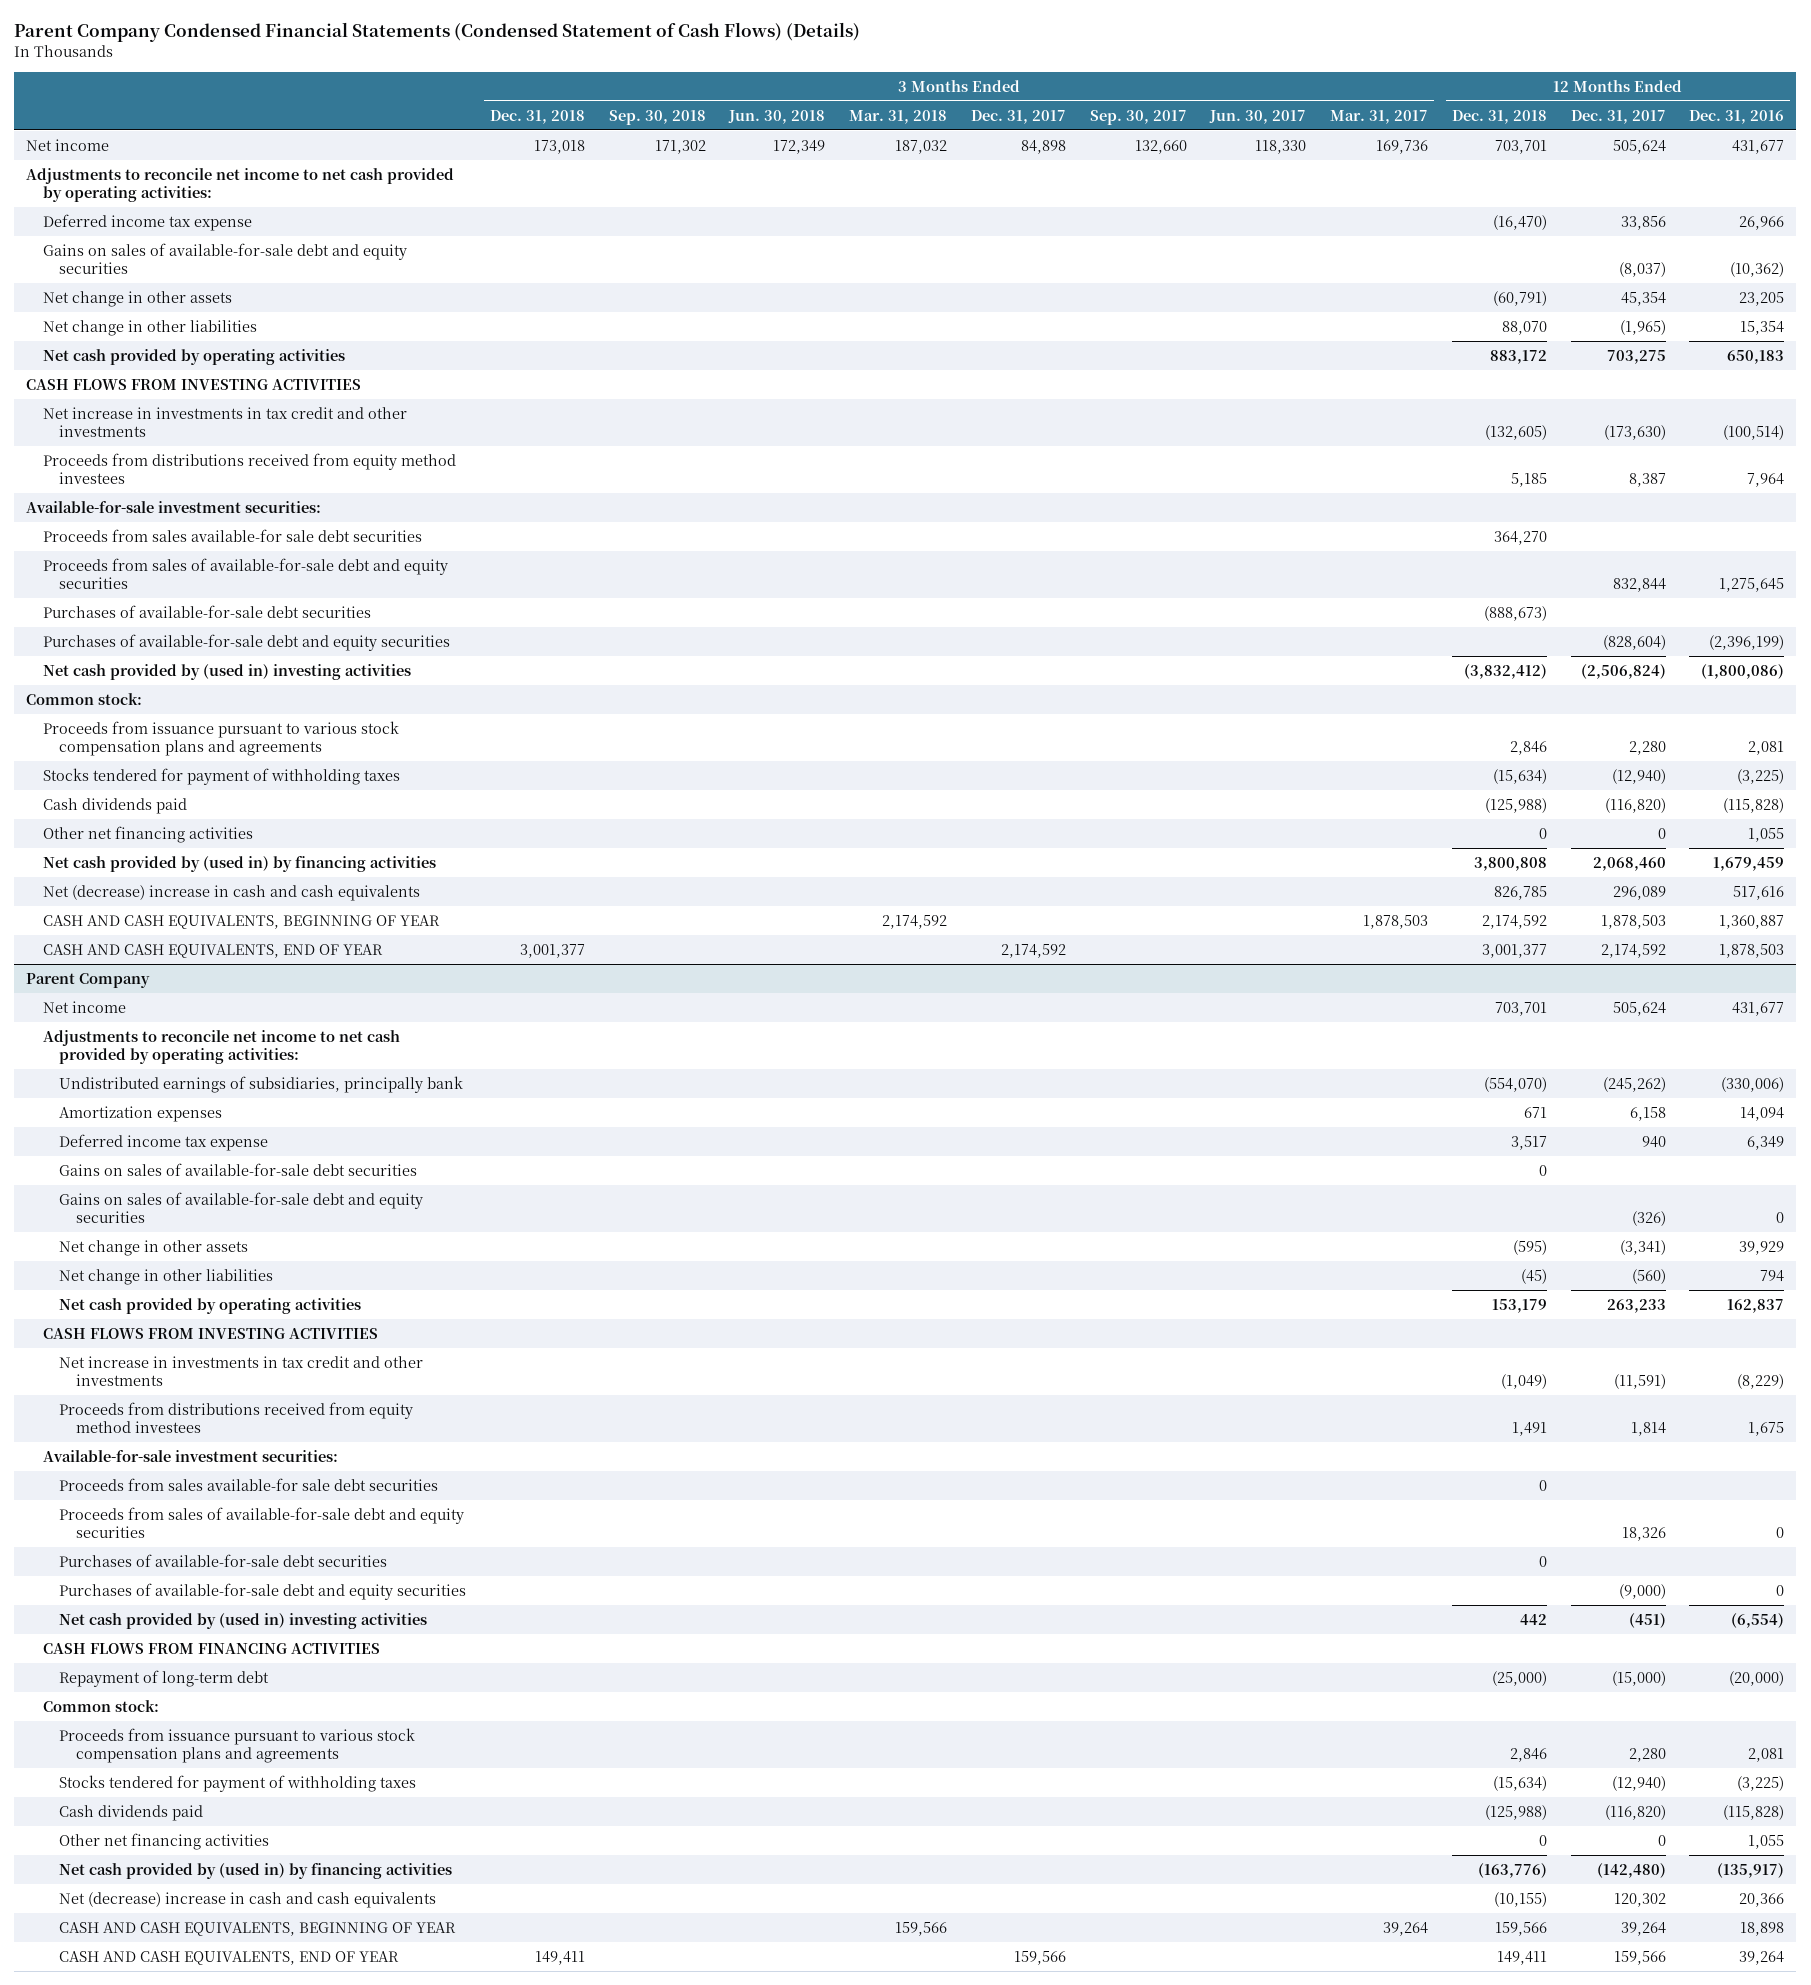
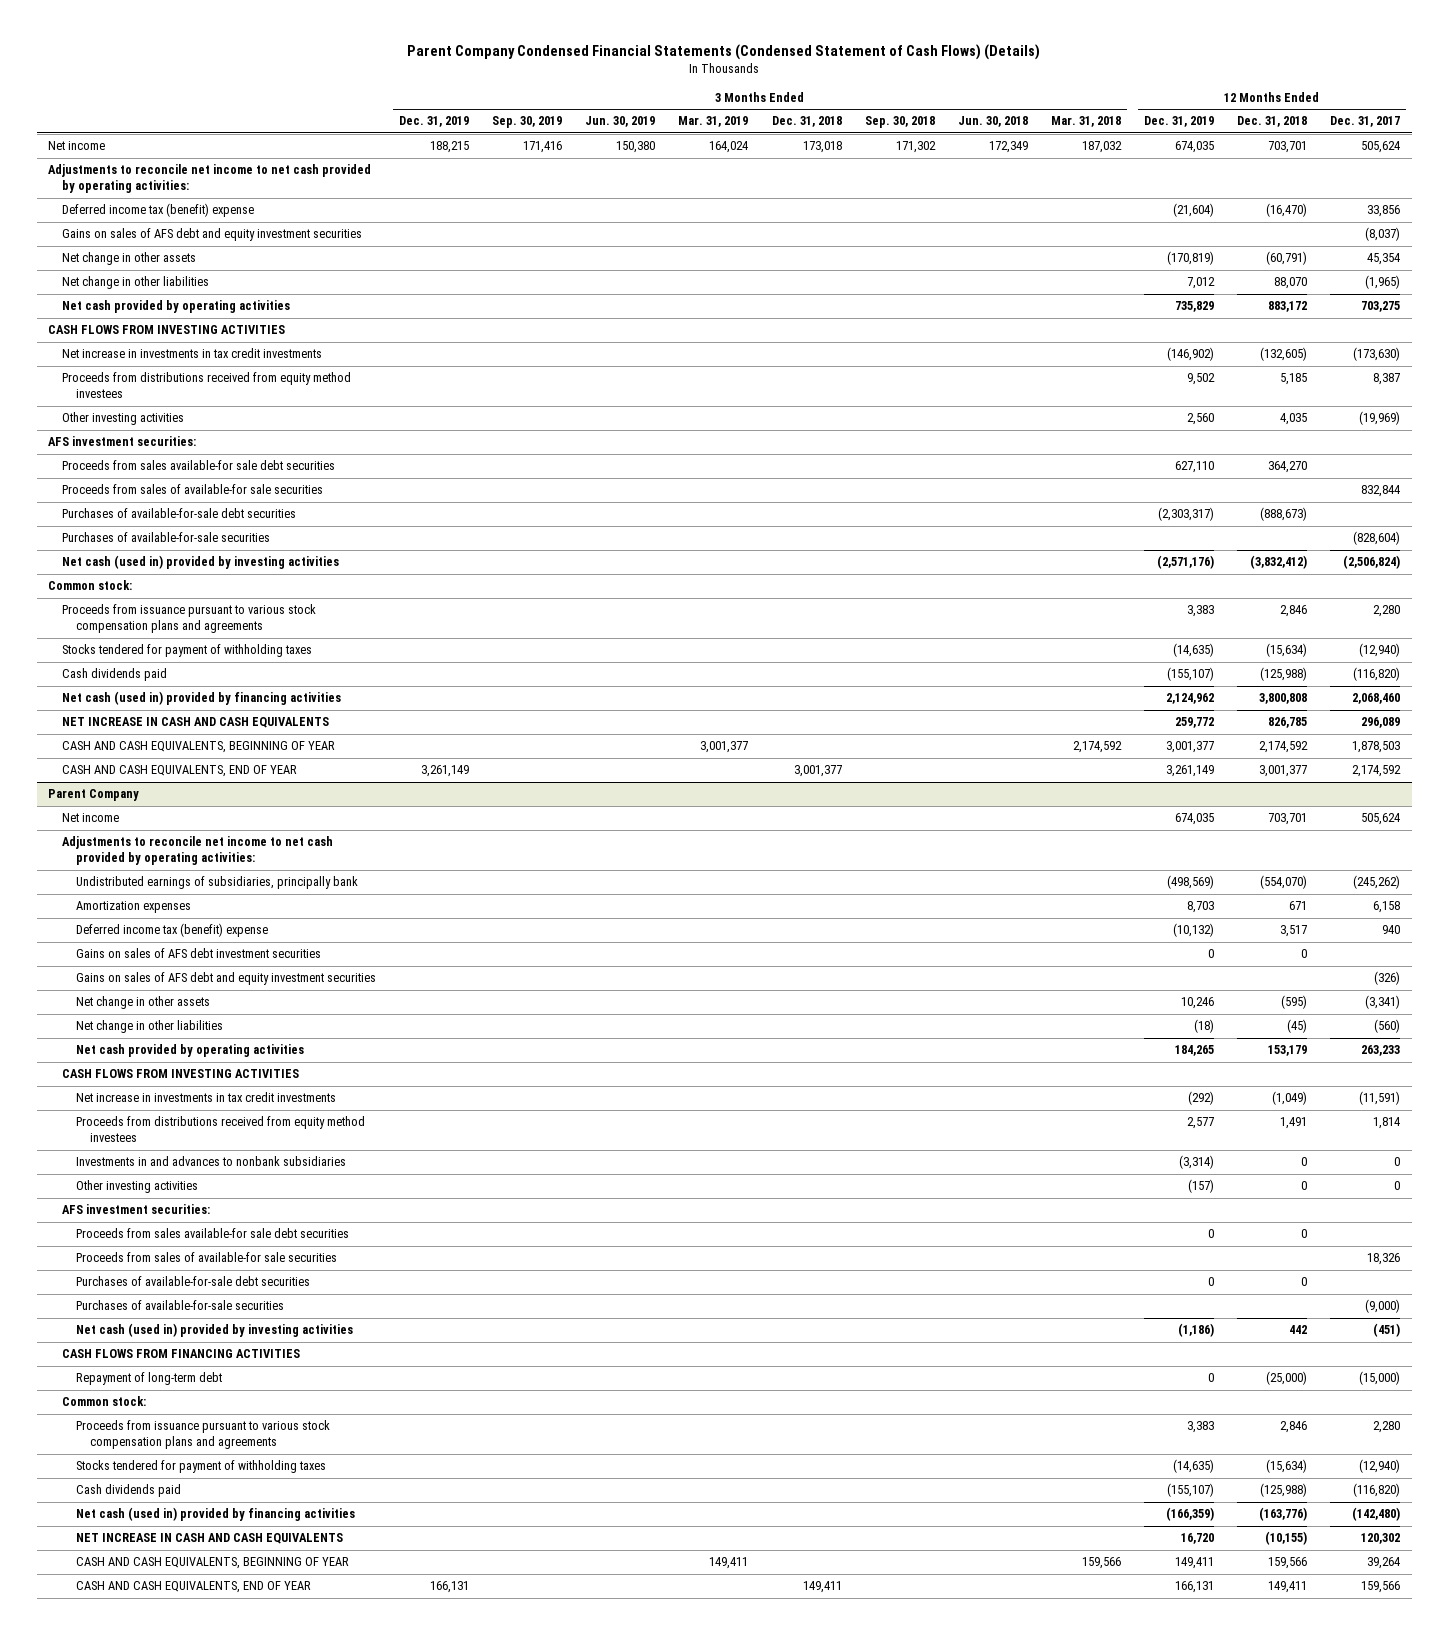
- | 3 Months Ended Dec. 31, 2018 | 3 Months Ended Sep. 30, 2018 | 3 Months Ended Jun. 30, 2018 | 3 Months Ended Mar. 31, 2018 | 3 Months Ended Dec. 31, 2017 | 3 Months Ended Sep. 30, 2017 | 3 Months Ended Jun. 30, 2017 | 3 Months Ended Mar. 31, 2017 | 12 Months Ended Dec. 31, 2018 | 12 Months Ended Dec. 31, 2017 | 12 Months Ended Dec. 31, 2016
+ | 3 Months Ended Dec. 31, 2019 | 3 Months Ended Sep. 30, 2019 | 3 Months Ended Jun. 30, 2019 | 3 Months Ended Mar. 31, 2019 | 3 Months Ended Dec. 31, 2018 | 3 Months Ended Sep. 30, 2018 | 3 Months Ended Jun. 30, 2018 | 3 Months Ended Mar. 31, 2018 | 12 Months Ended Dec. 31, 2019 | 12 Months Ended Dec. 31, 2018 | 12 Months Ended Dec. 31, 2017
- Deferred income tax expense | | | | | | | | | (16,470) | 33,856 | 26,966
- Gains on sales of available-for-sale debt and equity securities | | | | | | | | | | (8,037) | (10,362)
+ Deferred income tax (benefit) expense | | | | | | | | | (21,604) | (16,470) | 33,856
+ Gains on sales of AFS debt and equity investment securities | | | | | | | | | | | (8,037)
- Net increase in investments in tax credit and other investments | | | | | | | | | (132,605) | (173,630) | (100,514)
+ Net increase in investments in tax credit investments | | | | | | | | | (146,902) | (132,605) | (173,630)
- Available-for-sale investment securities:
+ Other investing activities | | | | | | | | | 2,560 | 4,035 | (19,969)
+ AFS investment securities:
- Proceeds from sales of available-for-sale debt and equity securities | | | | | | | | | | 832,844 | 1,275,645
+ Proceeds from sales of available-for sale securities | | | | | | | | | | | 832,844
- Purchases of available-for-sale debt and equity securities | | | | | | | | | | (828,604) | (2,396,199)
- Net cash provided by (used in) investing activities | | | | | | | | | (3,832,412) | (2,506,824) | (1,800,086)
+ Purchases of available-for-sale securities | | | | | | | | | | | (828,604)
+ Net cash (used in) provided by investing activities | | | | | | | | | (2,571,176) | (3,832,412) | (2,506,824)
- Other net financing activities | | | | | | | | | 0 | 0 | 1,055
- Net cash provided by (used in) by financing activities | | | | | | | | | 3,800,808 | 2,068,460 | 1,679,459
- Net (decrease) increase in cash and cash equivalents | | | | | | | | | 826,785 | 296,089 | 517,616
+ Net cash (used in) provided by financing activities | | | | | | | | | 2,124,962 | 3,800,808 | 2,068,460
+ NET INCREASE IN CASH AND CASH EQUIVALENTS | | | | | | | | | 259,772 | 826,785 | 296,089
@ Parent Company
- Deferred income tax expense | | | | | | | | | 3,517 | 940 | 6,349
- Gains on sales of available-for-sale debt securities | | | | | | | | | 0 | |
- Gains on sales of available-for-sale debt and equity securities | | | | | | | | | | (326) | 0
+ Deferred income tax (benefit) expense | | | | | | | | | (10,132) | 3,517 | 940
+ Gains on sales of AFS debt investment securities | | | | | | | | | 0 | 0 |
+ Gains on sales of AFS debt and equity investment securities | | | | | | | | | | | (326)
- Net increase in investments in tax credit and other investments | | | | | | | | | (1,049) | (11,591) | (8,229)
+ Net increase in investments in tax credit investments | | | | | | | | | (292) | (1,049) | (11,591)
- Available-for-sale investment securities:
+ Investments in and advances to nonbank subsidiaries | | | | | | | | | (3,314) | 0 | 0
+ Other investing activities | | | | | | | | | (157) | 0 | 0
+ AFS investment securities:
- Proceeds from sales of available-for-sale debt and equity securities | | | | | | | | | | 18,326 | 0
+ Proceeds from sales of available-for sale securities | | | | | | | | | | | 18,326
- Purchases of available-for-sale debt and equity securities | | | | | | | | | | (9,000) | 0
- Net cash provided by (used in) investing activities | | | | | | | | | 442 | (451) | (6,554)
+ Purchases of available-for-sale securities | | | | | | | | | | | (9,000)
+ Net cash (used in) provided by investing activities | | | | | | | | | (1,186) | 442 | (451)
- Other net financing activities | | | | | | | | | 0 | 0 | 1,055
- Net cash provided by (used in) by financing activities | | | | | | | | | (163,776) | (142,480) | (135,917)
- Net (decrease) increase in cash and cash equivalents | | | | | | | | | (10,155) | 120,302 | 20,366
+ Net cash (used in) provided by financing activities | | | | | | | | | (166,359) | (163,776) | (142,480)
+ NET INCREASE IN CASH AND CASH EQUIVALENTS | | | | | | | | | 16,720 | (10,155) | 120,302

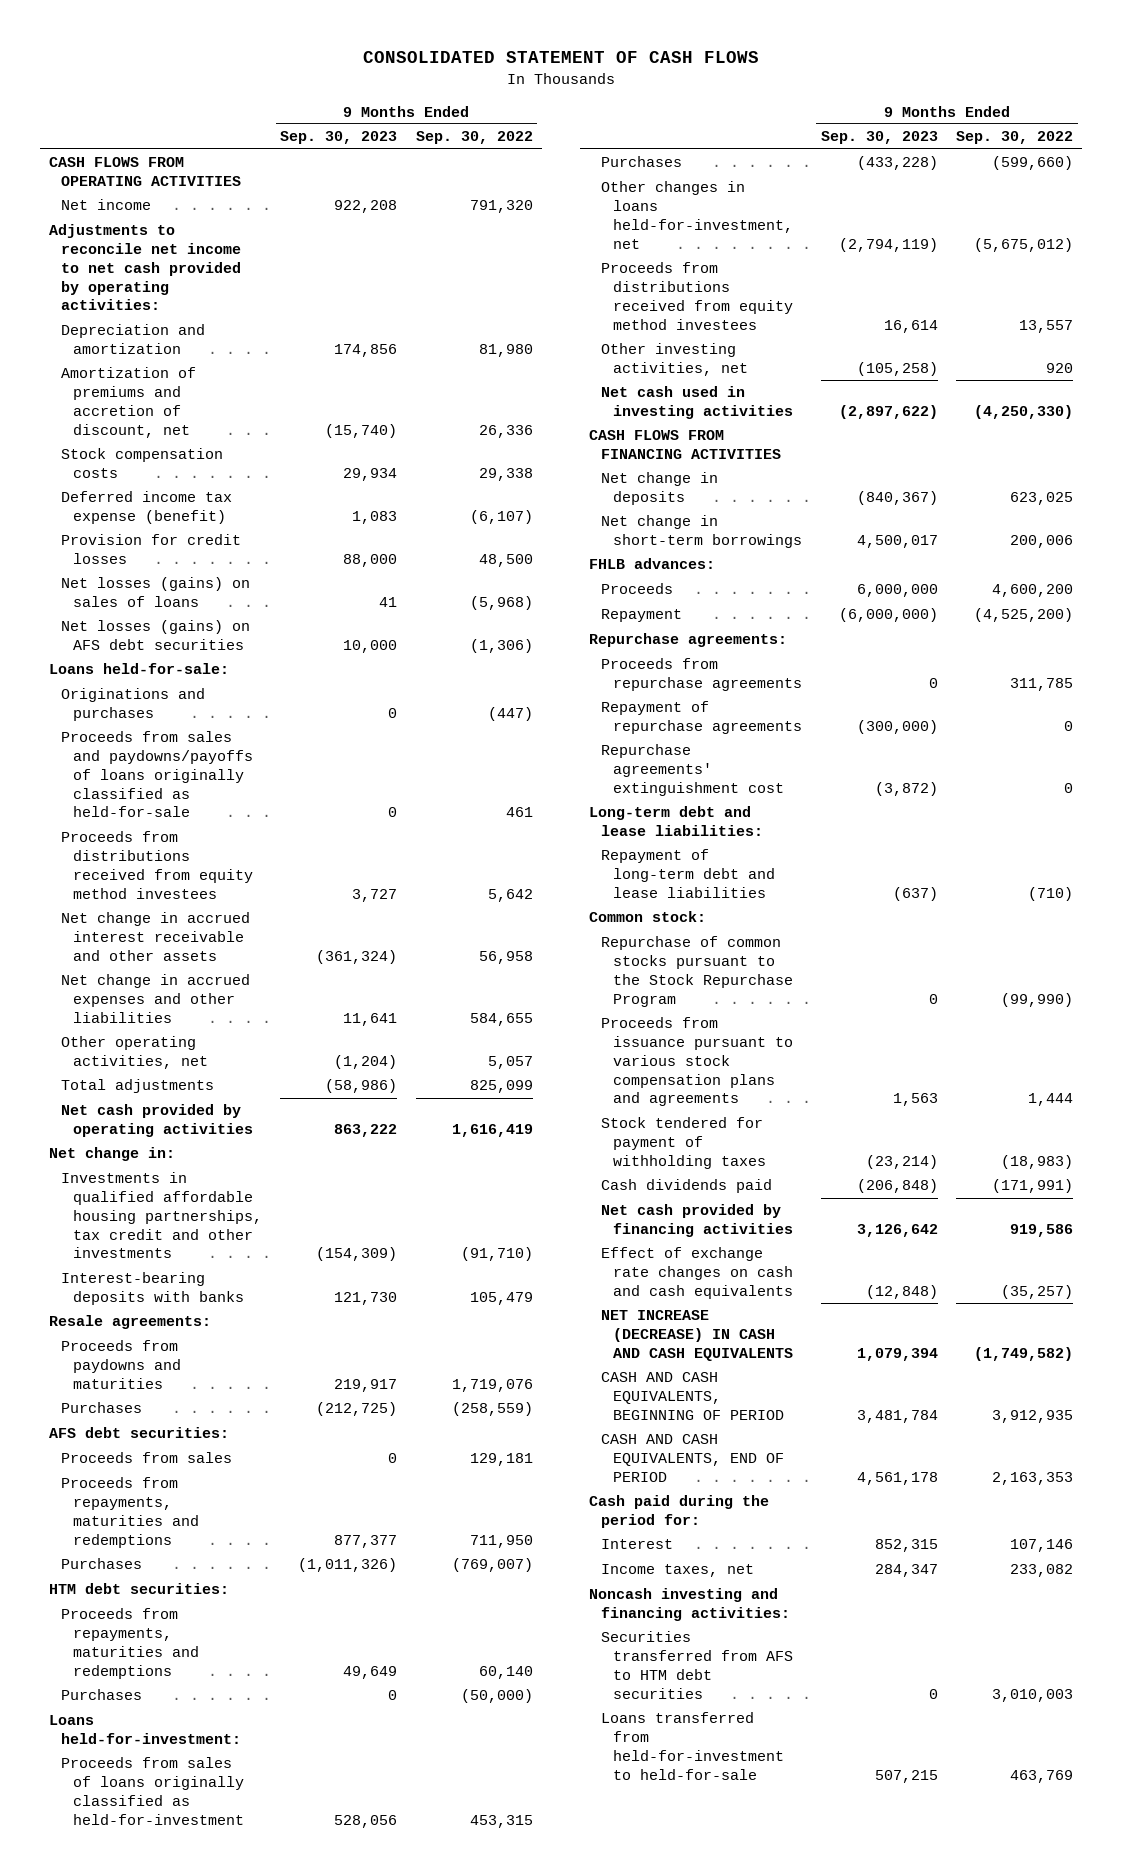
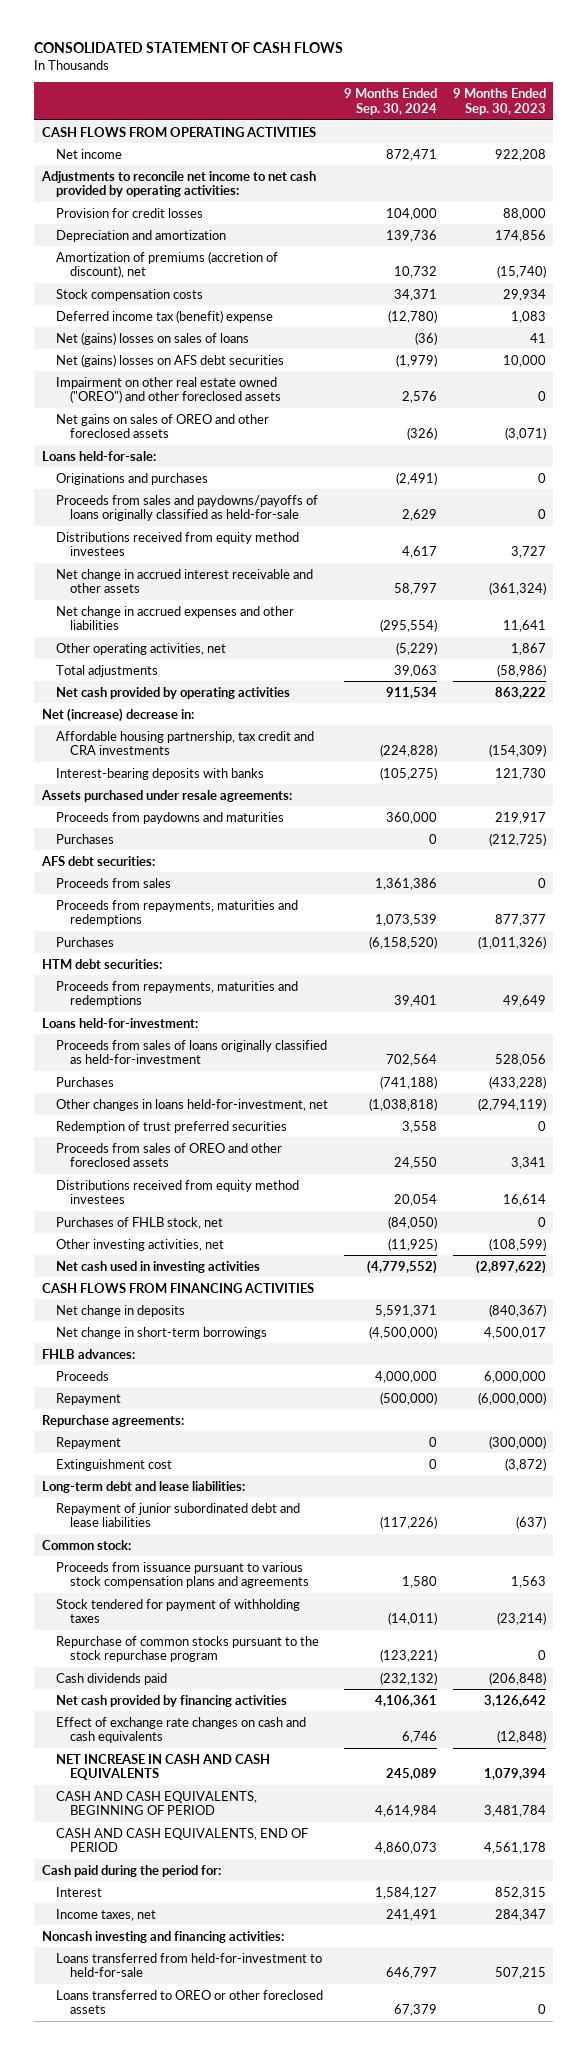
- | 9 Months Ended Sep. 30, 2023 | 9 Months Ended Sep. 30, 2022
+ | 9 Months Ended Sep. 30, 2024 | 9 Months Ended Sep. 30, 2023
moved up: Provision for credit losses | 104,000 | 88,000
- Amortization of premiums and accretion of discount, net | (15,740) | 26,336
+ Amortization of premiums (accretion of discount), net | 10,732 | (15,740)
- Deferred income tax expense (benefit) | 1,083 | (6,107)
- Net losses (gains) on sales of loans | 41 | (5,968)
- Net losses (gains) on AFS debt securities | 10,000 | (1,306)
+ Deferred income tax (benefit) expense | (12,780) | 1,083
+ Net (gains) losses on sales of loans | (36) | 41
+ Net (gains) losses on AFS debt securities | (1,979) | 10,000
+ Impairment on other real estate owned ("OREO") and other foreclosed assets | 2,576 | 0
+ Net gains on sales of OREO and other foreclosed assets | (326) | (3,071)
- Proceeds from distributions received from equity method investees | 3,727 | 5,642
+ Distributions received from equity method investees | 4,617 | 3,727
- Other operating activities, net | (1,204) | 5,057
+ Other operating activities, net | (5,229) | 1,867
- Net change in:
- Investments in qualified affordable housing partnerships, tax credit and other investments | (154,309) | (91,710)
+ Net (increase) decrease in:
+ Affordable housing partnership, tax credit and CRA investments | (224,828) | (154,309)
- Resale agreements:
+ Assets purchased under resale agreements:
- Purchases | 0 | (50,000)
- Proceeds from distributions received from equity method investees | 16,614 | 13,557
- Other investing activities, net | (105,258) | 920
+ Redemption of trust preferred securities | 3,558 | 0
+ Proceeds from sales of OREO and other foreclosed assets | 24,550 | 3,341
+ Distributions received from equity method investees | 20,054 | 16,614
+ Purchases of FHLB stock, net | (84,050) | 0
+ Other investing activities, net | (11,925) | (108,599)
- Proceeds from repurchase agreements | 0 | 311,785
- Repayment of repurchase agreements | (300,000) | 0
- Repurchase agreements' extinguishment cost | (3,872) | 0
+ Repayment | 0 | (300,000)
+ Extinguishment cost | 0 | (3,872)
- Repayment of long-term debt and lease liabilities | (637) | (710)
+ Repayment of junior subordinated debt and lease liabilities | (117,226) | (637)
- Repurchase of common stocks pursuant to the Stock Repurchase Program | 0 | (99,990)
+ Repurchase of common stocks pursuant to the stock repurchase program | (123,221) | 0
- NET INCREASE (DECREASE) IN CASH AND CASH EQUIVALENTS | 1,079,394 | (1,749,582)
+ NET INCREASE IN CASH AND CASH EQUIVALENTS | 245,089 | 1,079,394
- Securities transferred from AFS to HTM debt securities | 0 | 3,010,003
+ Loans transferred to OREO or other foreclosed assets | 67,379 | 0

